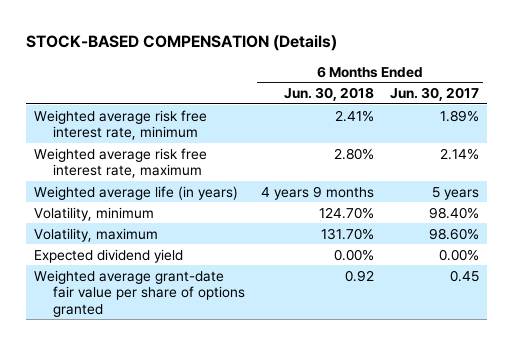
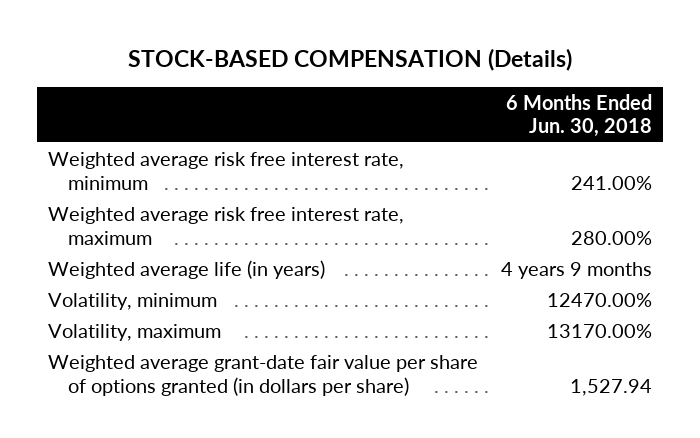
- | 6 Months Ended Jun. 30, 2018 | 6 Months Ended Jun. 30, 2017
+ | 6 Months Ended Jun. 30, 2018
- Weighted average risk free interest rate, minimum | 2.41% | 1.89%
- Weighted average risk free interest rate, maximum | 2.80% | 2.14%
+ Weighted average risk free interest rate, minimum | 241.00%
+ Weighted average risk free interest rate, maximum | 280.00%
- Volatility, minimum | 124.70% | 98.40%
- Volatility, maximum | 131.70% | 98.60%
- Expected dividend yield | 0.00% | 0.00%
- Weighted average grant-date fair value per share of options granted | 0.92 | 0.45
+ Volatility, minimum | 12470.00%
+ Volatility, maximum | 13170.00%
+ Weighted average grant-date fair value per share of options granted (in dollars per share) | 1,527.94

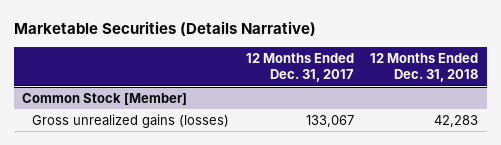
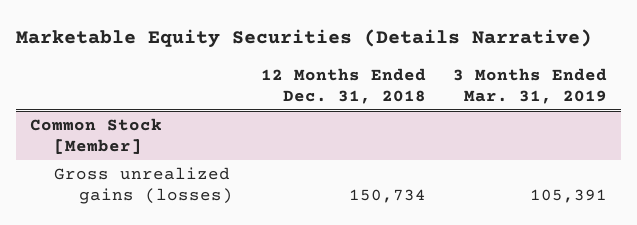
- Marketable Securities (Details Narrative)
+ Marketable Equity Securities (Details Narrative)
- | 12 Months Ended Dec. 31, 2017 | 12 Months Ended Dec. 31, 2018
+ | 12 Months Ended Dec. 31, 2018 | 3 Months Ended Mar. 31, 2019
@ Common Stock [Member]
- Gross unrealized gains (losses) | 133,067 | 42,283
+ Gross unrealized gains (losses) | 150,734 | 105,391

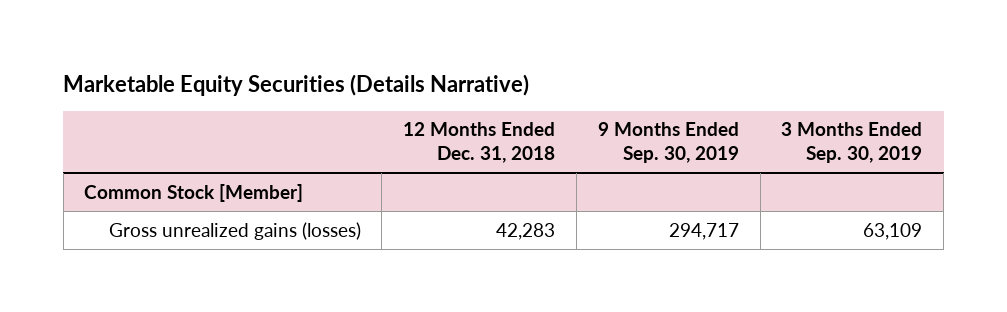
- | 12 Months Ended Dec. 31, 2018 | 3 Months Ended Mar. 31, 2019
+ | 12 Months Ended Dec. 31, 2018 | 9 Months Ended Sep. 30, 2019 | 3 Months Ended Sep. 30, 2019
@ Common Stock [Member]
- Gross unrealized gains (losses) | 150,734 | 105,391
+ Gross unrealized gains (losses) | 42,283 | 294,717 | 63,109

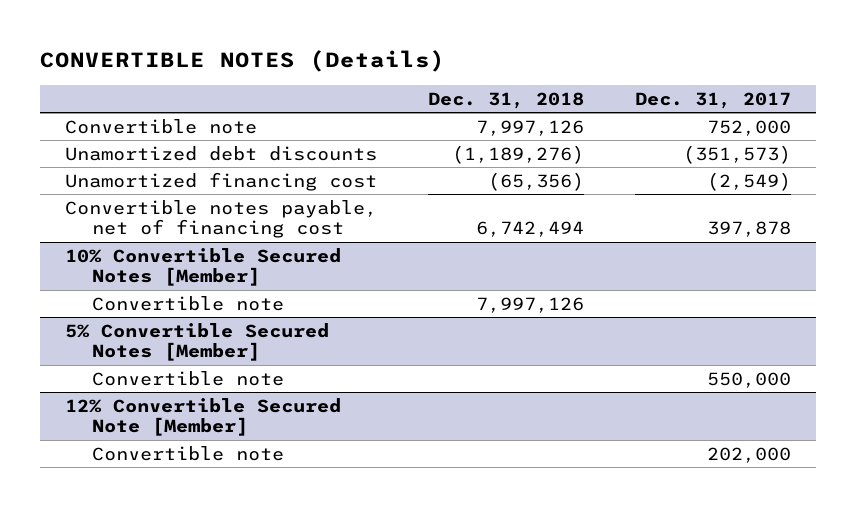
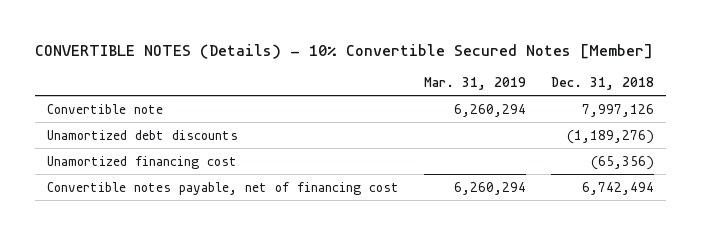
- CONVERTIBLE NOTES (Details)
+ CONVERTIBLE NOTES (Details) - 10% Convertible Secured Notes [Member]
- | Dec. 31, 2018 | Dec. 31, 2017
+ | Mar. 31, 2019 | Dec. 31, 2018
- 10% Convertible Secured Notes [Member]
- Convertible note | 7,997,126 |
- 5% Convertible Secured Notes [Member]
- Convertible note | | 550,000
- 12% Convertible Secured Note [Member]
- Convertible note | | 202,000

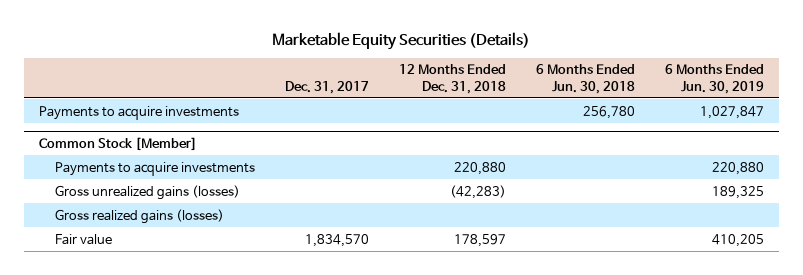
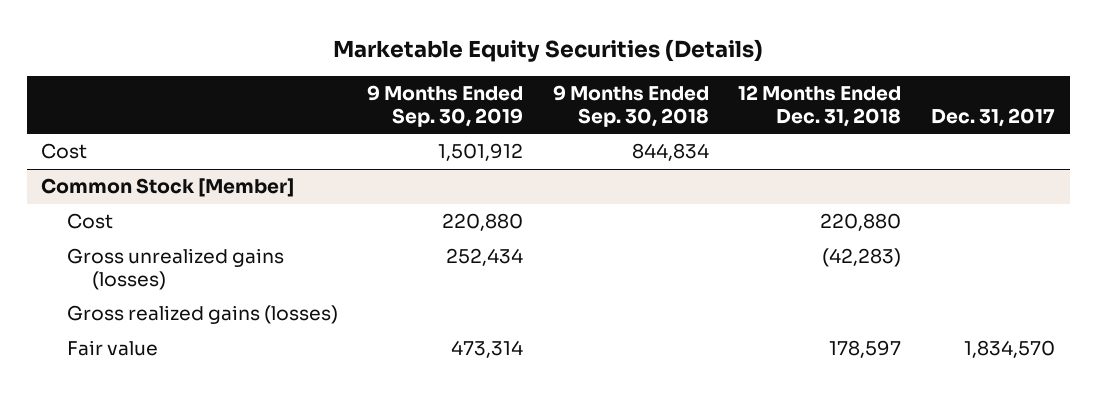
- | Dec. 31, 2017 | 12 Months Ended Dec. 31, 2018 | 6 Months Ended Jun. 30, 2018 | 6 Months Ended Jun. 30, 2019
+ | 9 Months Ended Sep. 30, 2019 | 9 Months Ended Sep. 30, 2018 | 12 Months Ended Dec. 31, 2018 | Dec. 31, 2017
- Payments to acquire investments | | | 256,780 | 1,027,847
+ Cost | 1,501,912 | 844,834 | |
@ Common Stock [Member]
- Payments to acquire investments | | 220,880 | | 220,880
+ Cost | 220,880 | | 220,880 |

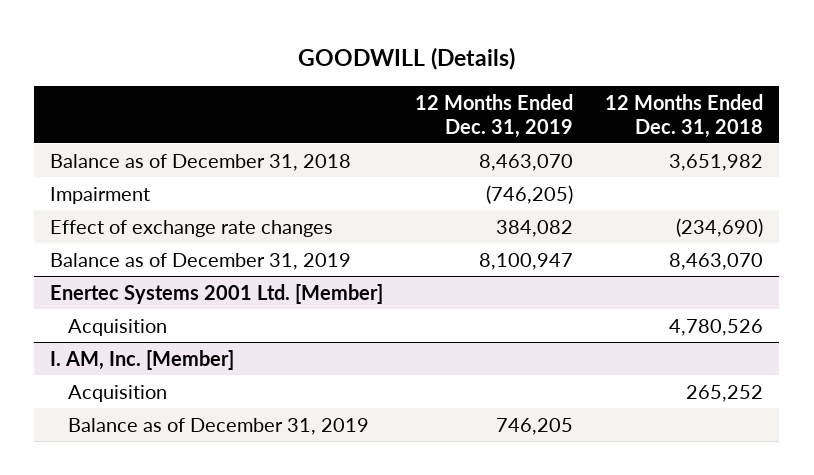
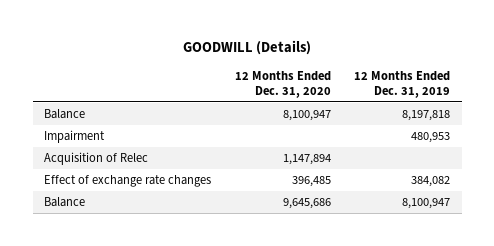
- | 12 Months Ended Dec. 31, 2019 | 12 Months Ended Dec. 31, 2018
+ | 12 Months Ended Dec. 31, 2020 | 12 Months Ended Dec. 31, 2019
- Balance as of December 31, 2018 | 8,463,070 | 3,651,982
- Impairment | (746,205) |
+ Balance | 8,100,947 | 8,197,818
+ Impairment | | 480,953
+ Acquisition of Relec | 1,147,894 |
- Balance as of December 31, 2019 | 8,100,947 | 8,463,070
- Enertec Systems 2001 Ltd. [Member]
- Acquisition | | 4,780,526
- I. AM, Inc. [Member]
- Acquisition | | 265,252
- Balance as of December 31, 2019 | 746,205 |
+ Balance | 9,645,686 | 8,100,947

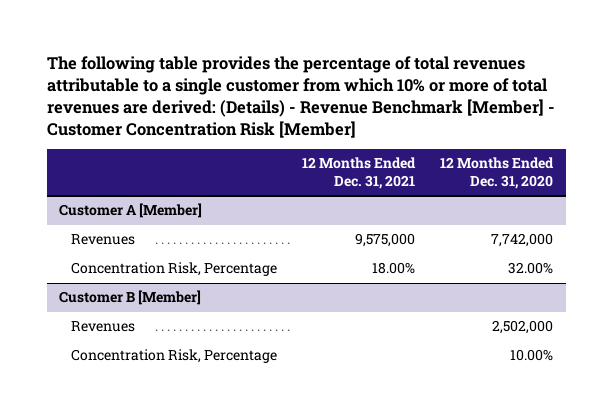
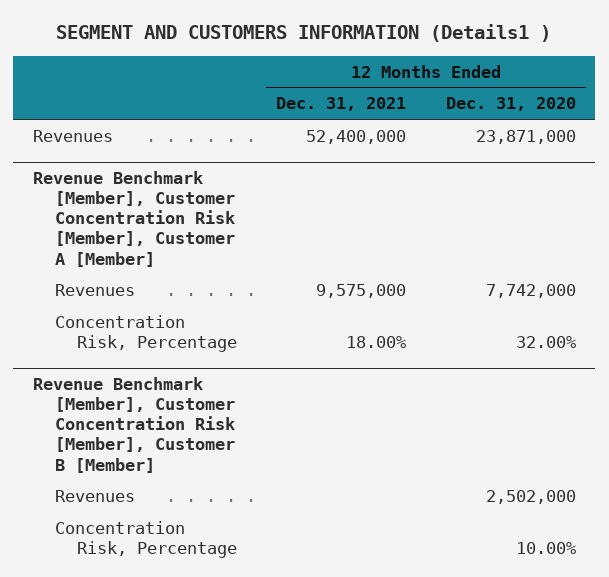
- The following table provides the percentage of total revenues attributable to a single customer from which 10% or more of total revenues are derived: (Details) - Revenue Benchmark [Member] - Customer Concentration Risk [Member]
+ SEGMENT AND CUSTOMERS INFORMATION (Details1 )
- Customer A [Member]
+ Revenues | 52,400,000 | 23,871,000
+ Revenue Benchmark [Member], Customer Concentration Risk [Member], Customer A [Member]
- Customer B [Member]
+ Revenue Benchmark [Member], Customer Concentration Risk [Member], Customer B [Member]

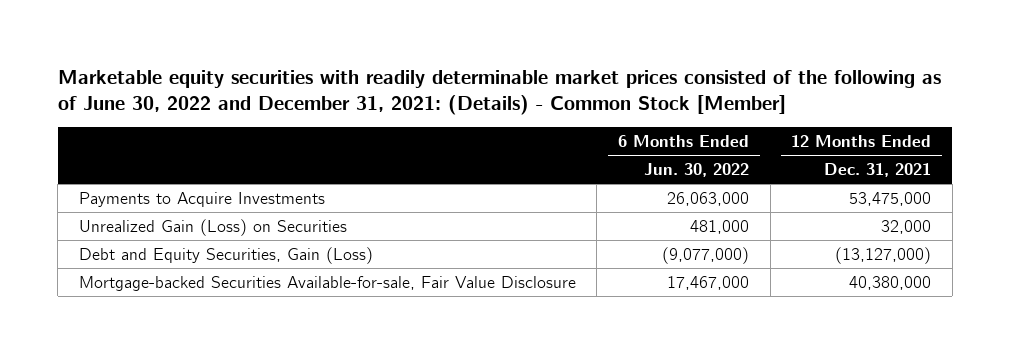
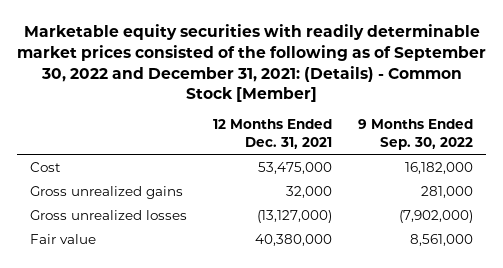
- Marketable equity securities with readily determinable market prices consisted of the following as of June 30, 2022 and December 31, 2021: (Details) - Common Stock [Member]
+ Marketable equity securities with readily determinable market prices consisted of the following as of September 30, 2022 and December 31, 2021: (Details) - Common Stock [Member]
- | 6 Months Ended Jun. 30, 2022 | 12 Months Ended Dec. 31, 2021
+ | 12 Months Ended Dec. 31, 2021 | 9 Months Ended Sep. 30, 2022
- Payments to Acquire Investments | 26,063,000 | 53,475,000
- Unrealized Gain (Loss) on Securities | 481,000 | 32,000
- Debt and Equity Securities, Gain (Loss) | (9,077,000) | (13,127,000)
- Mortgage-backed Securities Available-for-sale, Fair Value Disclosure | 17,467,000 | 40,380,000
+ Cost | 53,475,000 | 16,182,000
+ Gross unrealized gains | 32,000 | 281,000
+ Gross unrealized losses | (13,127,000) | (7,902,000)
+ Fair value | 40,380,000 | 8,561,000

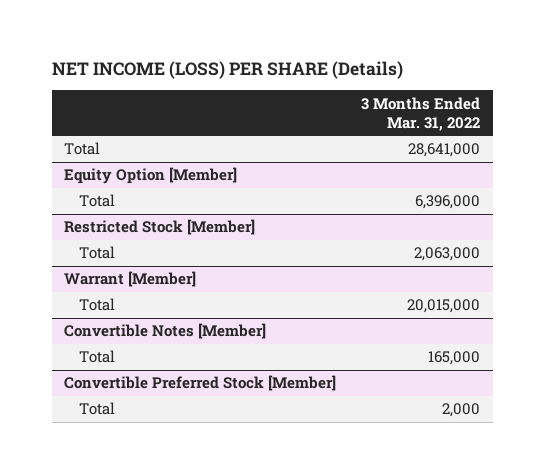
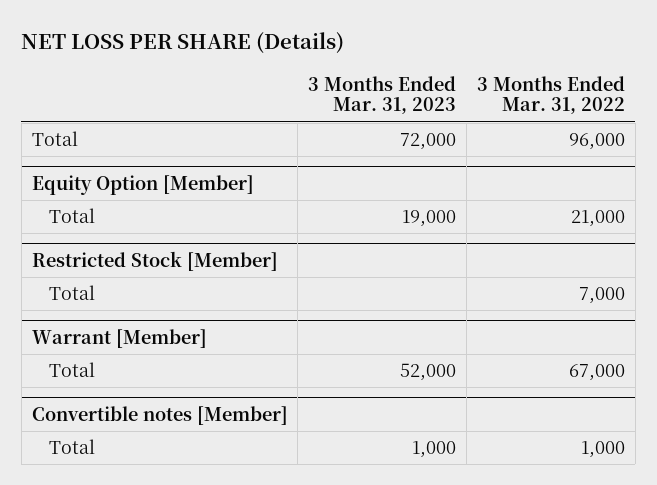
- NET INCOME (LOSS) PER SHARE (Details)
+ NET LOSS PER SHARE (Details)
- | 3 Months Ended Mar. 31, 2022
+ | 3 Months Ended Mar. 31, 2023 | 3 Months Ended Mar. 31, 2022
- Total | 28,641,000
+ Total | 72,000 | 96,000
@ Equity Option [Member]
- Total | 6,396,000
+ Total | 19,000 | 21,000
@ Restricted Stock [Member]
- Total | 2,063,000
+ Total | | 7,000
@ Warrant [Member]
- Total | 20,015,000
- Convertible Notes [Member]
- Total | 165,000
- Convertible Preferred Stock [Member]
- Total | 2,000
@ Warrant [Member]
+ Total | 52,000 | 67,000
+ Convertible notes [Member]
+ Total | 1,000 | 1,000

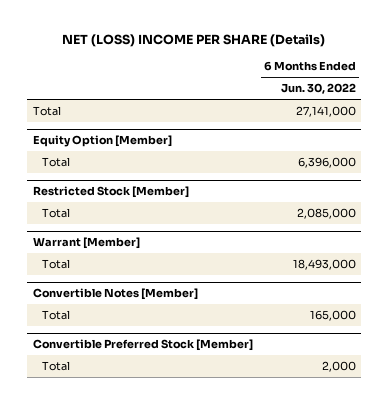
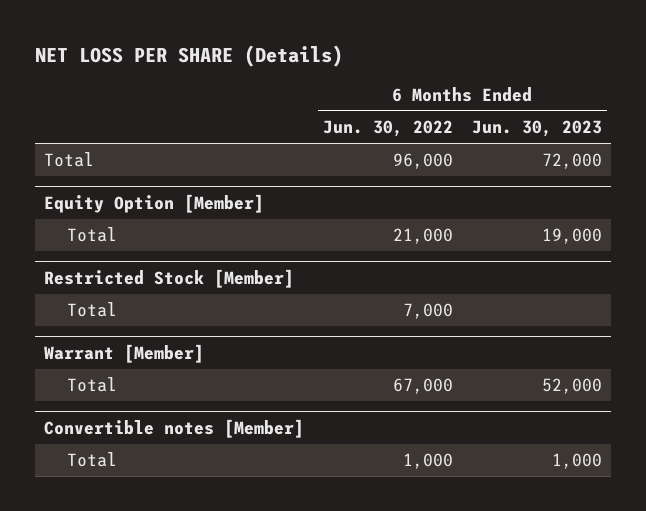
- NET (LOSS) INCOME PER SHARE (Details)
+ NET LOSS PER SHARE (Details)
- | 6 Months Ended Jun. 30, 2022
+ | 6 Months Ended Jun. 30, 2022 | 6 Months Ended Jun. 30, 2023
- Total | 27,141,000
+ Total | 96,000 | 72,000
@ Equity Option [Member]
- Total | 6,396,000
+ Total | 21,000 | 19,000
@ Restricted Stock [Member]
- Total | 2,085,000
+ Total | 7,000 |
@ Warrant [Member]
- Total | 18,493,000
- Convertible Notes [Member]
- Total | 165,000
- Convertible Preferred Stock [Member]
- Total | 2,000
@ Warrant [Member]
+ Total | 67,000 | 52,000
+ Convertible notes [Member]
+ Total | 1,000 | 1,000

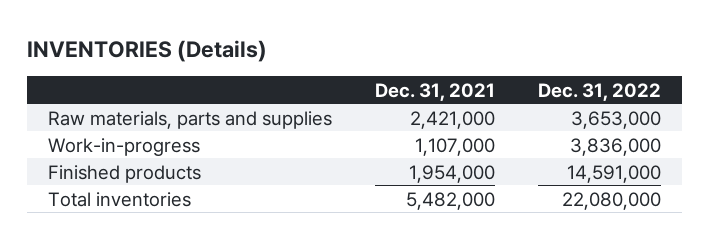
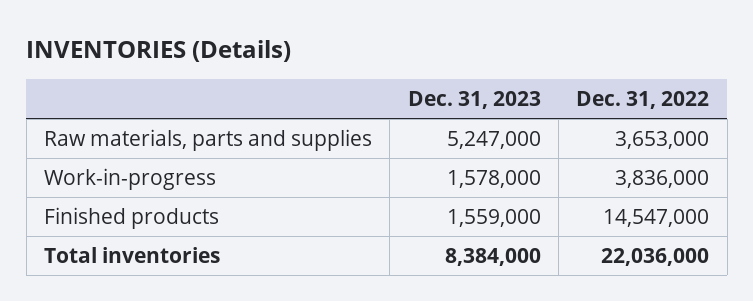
- | Dec. 31, 2021 | Dec. 31, 2022
+ | Dec. 31, 2023 | Dec. 31, 2022
- Finished products | 1,954,000 | 14,591,000
- Total inventories | 5,482,000 | 22,080,000
+ Finished products | 1,559,000 | 14,547,000
+ Total inventories | 8,384,000 | 22,036,000

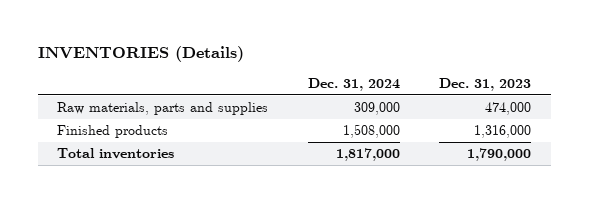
- | Dec. 31, 2023 | Dec. 31, 2022
+ | Dec. 31, 2024 | Dec. 31, 2023
- Raw materials, parts and supplies | 5,247,000 | 3,653,000
- Work-in-progress | 1,578,000 | 3,836,000
- Finished products | 1,559,000 | 14,547,000
- Total inventories | 8,384,000 | 22,036,000
+ Raw materials, parts and supplies | 309,000 | 474,000
+ Finished products | 1,508,000 | 1,316,000
+ Total inventories | 1,817,000 | 1,790,000

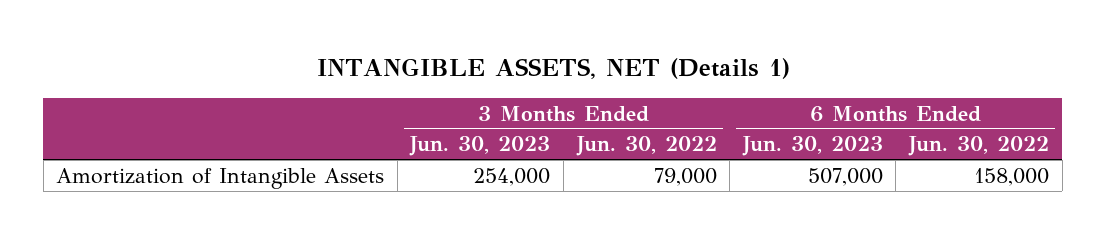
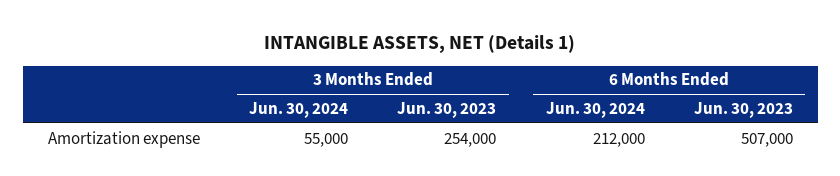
- | 3 Months Ended Jun. 30, 2023 | 3 Months Ended Jun. 30, 2022 | 6 Months Ended Jun. 30, 2023 | 6 Months Ended Jun. 30, 2022
+ | 3 Months Ended Jun. 30, 2024 | 3 Months Ended Jun. 30, 2023 | 6 Months Ended Jun. 30, 2024 | 6 Months Ended Jun. 30, 2023
- Amortization of Intangible Assets | 254,000 | 79,000 | 507,000 | 158,000
+ Amortization expense | 55,000 | 254,000 | 212,000 | 507,000

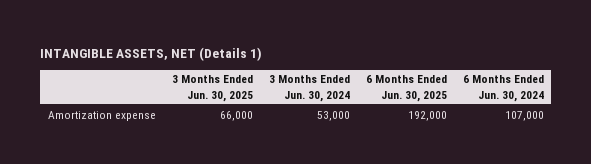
- | 3 Months Ended Jun. 30, 2024 | 3 Months Ended Jun. 30, 2023 | 6 Months Ended Jun. 30, 2024 | 6 Months Ended Jun. 30, 2023
+ | 3 Months Ended Jun. 30, 2025 | 3 Months Ended Jun. 30, 2024 | 6 Months Ended Jun. 30, 2025 | 6 Months Ended Jun. 30, 2024
- Amortization expense | 55,000 | 254,000 | 212,000 | 507,000
+ Amortization expense | 66,000 | 53,000 | 192,000 | 107,000

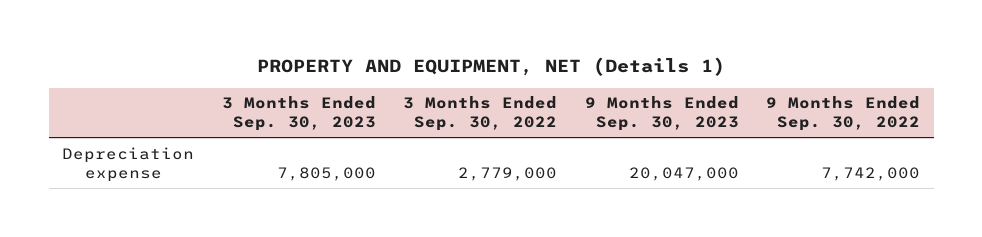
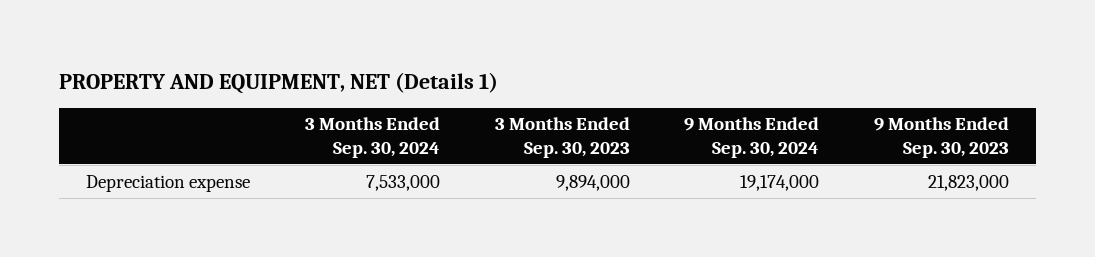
- | 3 Months Ended Sep. 30, 2023 | 3 Months Ended Sep. 30, 2022 | 9 Months Ended Sep. 30, 2023 | 9 Months Ended Sep. 30, 2022
+ | 3 Months Ended Sep. 30, 2024 | 3 Months Ended Sep. 30, 2023 | 9 Months Ended Sep. 30, 2024 | 9 Months Ended Sep. 30, 2023
- Depreciation expense | 7,805,000 | 2,779,000 | 20,047,000 | 7,742,000
+ Depreciation expense | 7,533,000 | 9,894,000 | 19,174,000 | 21,823,000

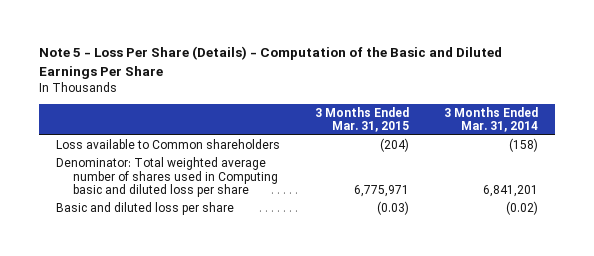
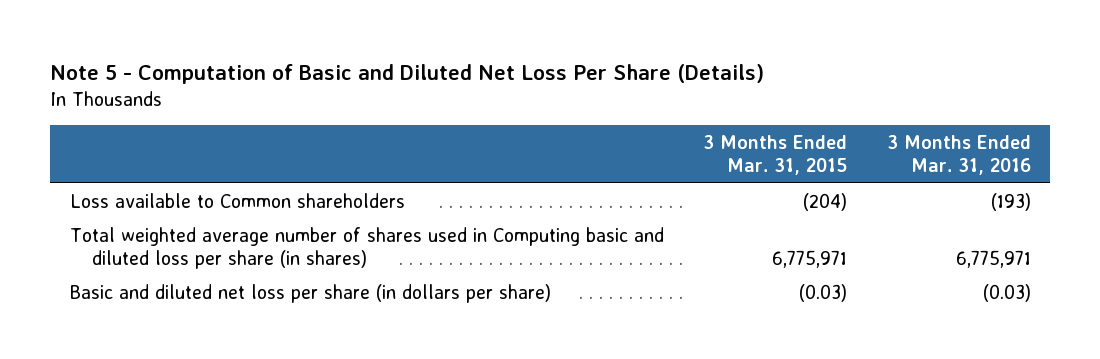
- Note 5 - Loss Per Share (Details) - Computation of the Basic and Diluted Earnings Per Share
+ Note 5 - Computation of Basic and Diluted Net Loss Per Share (Details)
- | 3 Months Ended Mar. 31, 2015 | 3 Months Ended Mar. 31, 2014
+ | 3 Months Ended Mar. 31, 2015 | 3 Months Ended Mar. 31, 2016
- Denominator: Total weighted average number of shares used in Computing basic and diluted loss per share | 6,775,971 | 6,841,201
- Basic and diluted loss per share | (0.03) | (0.02)
+ Total weighted average number of shares used in Computing basic and diluted loss per share (in shares) | 6,775,971 | 6,775,971
+ Basic and diluted net loss per share (in dollars per share) | (0.03) | (0.03)

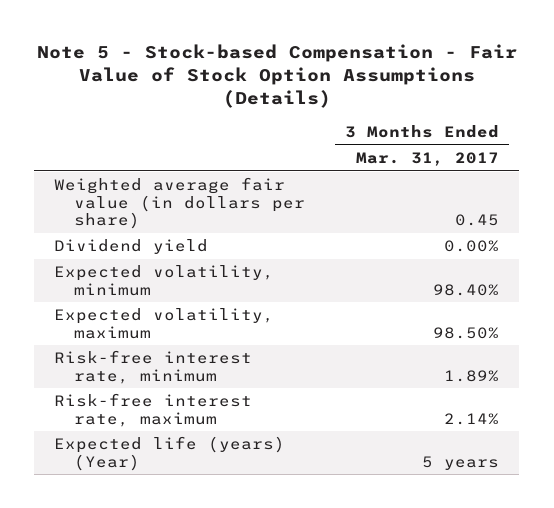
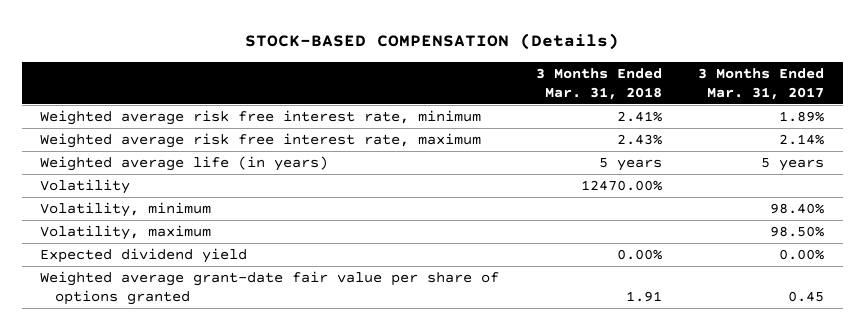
- Note 5 - Stock-based Compensation - Fair Value of Stock Option Assumptions (Details)
+ STOCK-BASED COMPENSATION (Details)
- | 3 Months Ended Mar. 31, 2017
+ | 3 Months Ended Mar. 31, 2018 | 3 Months Ended Mar. 31, 2017
- Weighted average fair value (in dollars per share) | 0.45
- Dividend yield | 0.00%
- Expected volatility, minimum | 98.40%
- Expected volatility, maximum | 98.50%
- Risk-free interest rate, minimum | 1.89%
- Risk-free interest rate, maximum | 2.14%
- Expected life (years) (Year) | 5 years
+ Weighted average risk free interest rate, minimum | 2.41% | 1.89%
+ Weighted average risk free interest rate, maximum | 2.43% | 2.14%
+ Weighted average life (in years) | 5 years | 5 years
+ Volatility | 12470.00% |
+ Volatility, minimum | | 98.40%
+ Volatility, maximum | | 98.50%
+ Expected dividend yield | 0.00% | 0.00%
+ Weighted average grant-date fair value per share of options granted | 1.91 | 0.45

